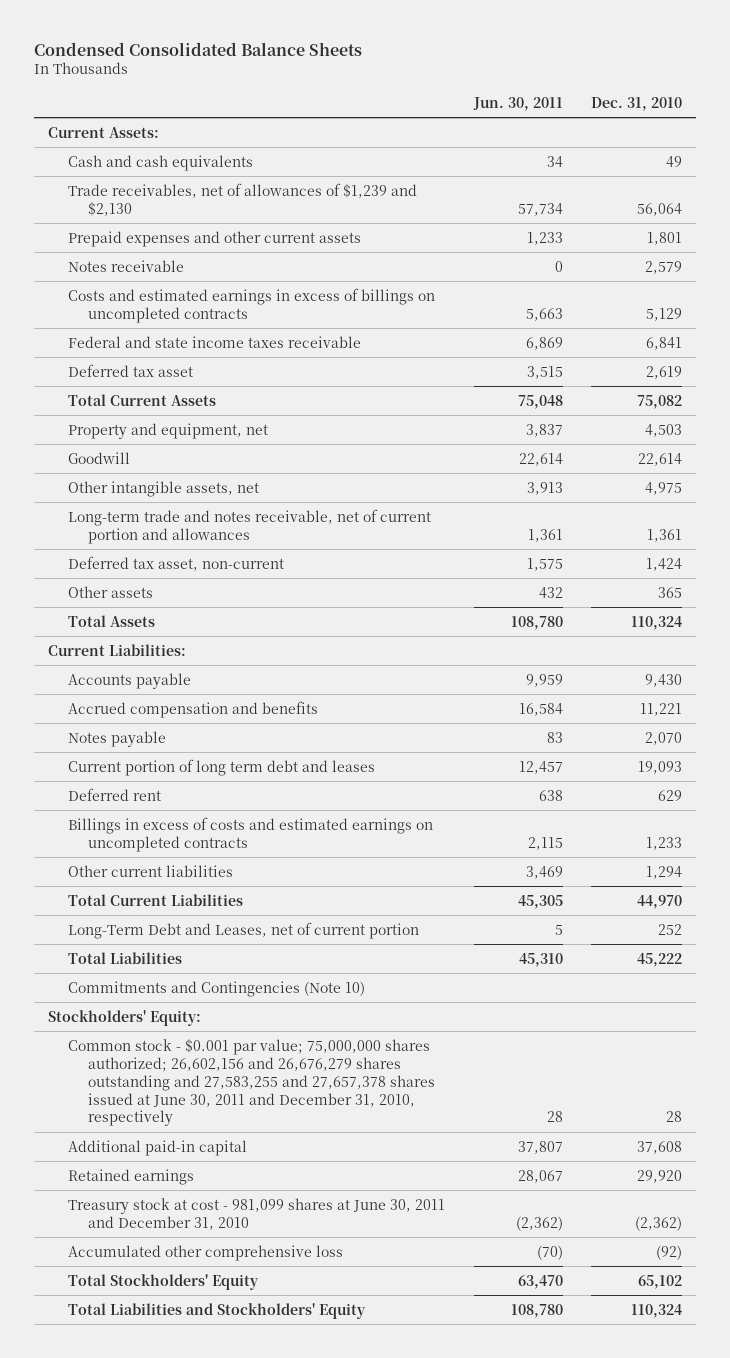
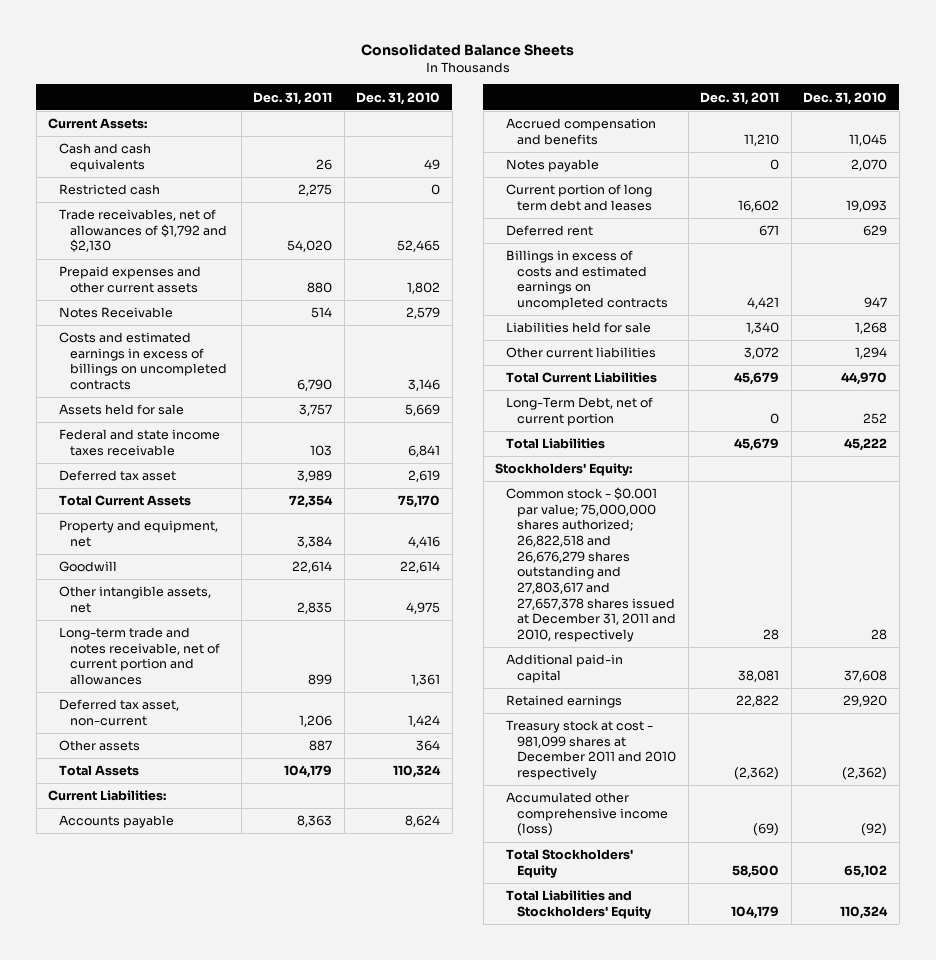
- Condensed Consolidated Balance Sheets
+ Consolidated Balance Sheets
- | Jun. 30, 2011 | Dec. 31, 2010
+ | Dec. 31, 2011 | Dec. 31, 2010
- Trade receivables, net of allowances of $1,239 and $2,130 | 57,734 | 56,064
- Prepaid expenses and other current assets | 1,233 | 1,801
- Notes receivable | 0 | 2,579
- Costs and estimated earnings in excess of billings on uncompleted contracts | 5,663 | 5,129
+ Restricted cash | 2,275 | 0
+ Trade receivables, net of allowances of $1,792 and $2,130 | 54,020 | 52,465
+ Prepaid expenses and other current assets | 880 | 1,802
+ Notes Receivable | 514 | 2,579
+ Costs and estimated earnings in excess of billings on uncompleted contracts | 6,790 | 3,146
+ Assets held for sale | 3,757 | 5,669
- Total Current Assets | 75,048 | 75,082
- Property and equipment, net | 3,837 | 4,503
+ Total Current Assets | 72,354 | 75,170
+ Property and equipment, net | 3,384 | 4,416
- Other assets | 432 | 365
+ Other assets | 887 | 364
- Accounts payable | 9,959 | 9,430
- Accrued compensation and benefits | 16,584 | 11,221
+ Accounts payable | 8,363 | 8,624
+ Accrued compensation and benefits | 11,210 | 11,045
- Billings in excess of costs and estimated earnings on uncompleted contracts | 2,115 | 1,233
+ Billings in excess of costs and estimated earnings on uncompleted contracts | 4,421 | 947
+ Liabilities held for sale | 1,340 | 1,268
- Long-Term Debt and Leases, net of current portion | 5 | 252
+ Long-Term Debt, net of current portion | 0 | 252
- Commitments and Contingencies (Note 10)
- Common stock - $0.001 par value; 75,000,000 shares authorized; 26,602,156 and 26,676,279 shares outstanding and 27,583,255 and 27,657,378 shares issued at June 30, 2011 and December 31, 2010, respectively | 28 | 28
+ Common stock - $0.001 par value; 75,000,000 shares authorized; 26,822,518 and 26,676,279 shares outstanding and 27,803,617 and 27,657,378 shares issued at December 31, 2011 and 2010, respectively | 28 | 28
- Treasury stock at cost - 981,099 shares at June 30, 2011 and December 31, 2010 | (2,362) | (2,362)
- Accumulated other comprehensive loss | (70) | (92)
+ Treasury stock at cost - 981,099 shares at December 2011 and 2010 respectively | (2,362) | (2,362)
+ Accumulated other comprehensive income (loss) | (69) | (92)

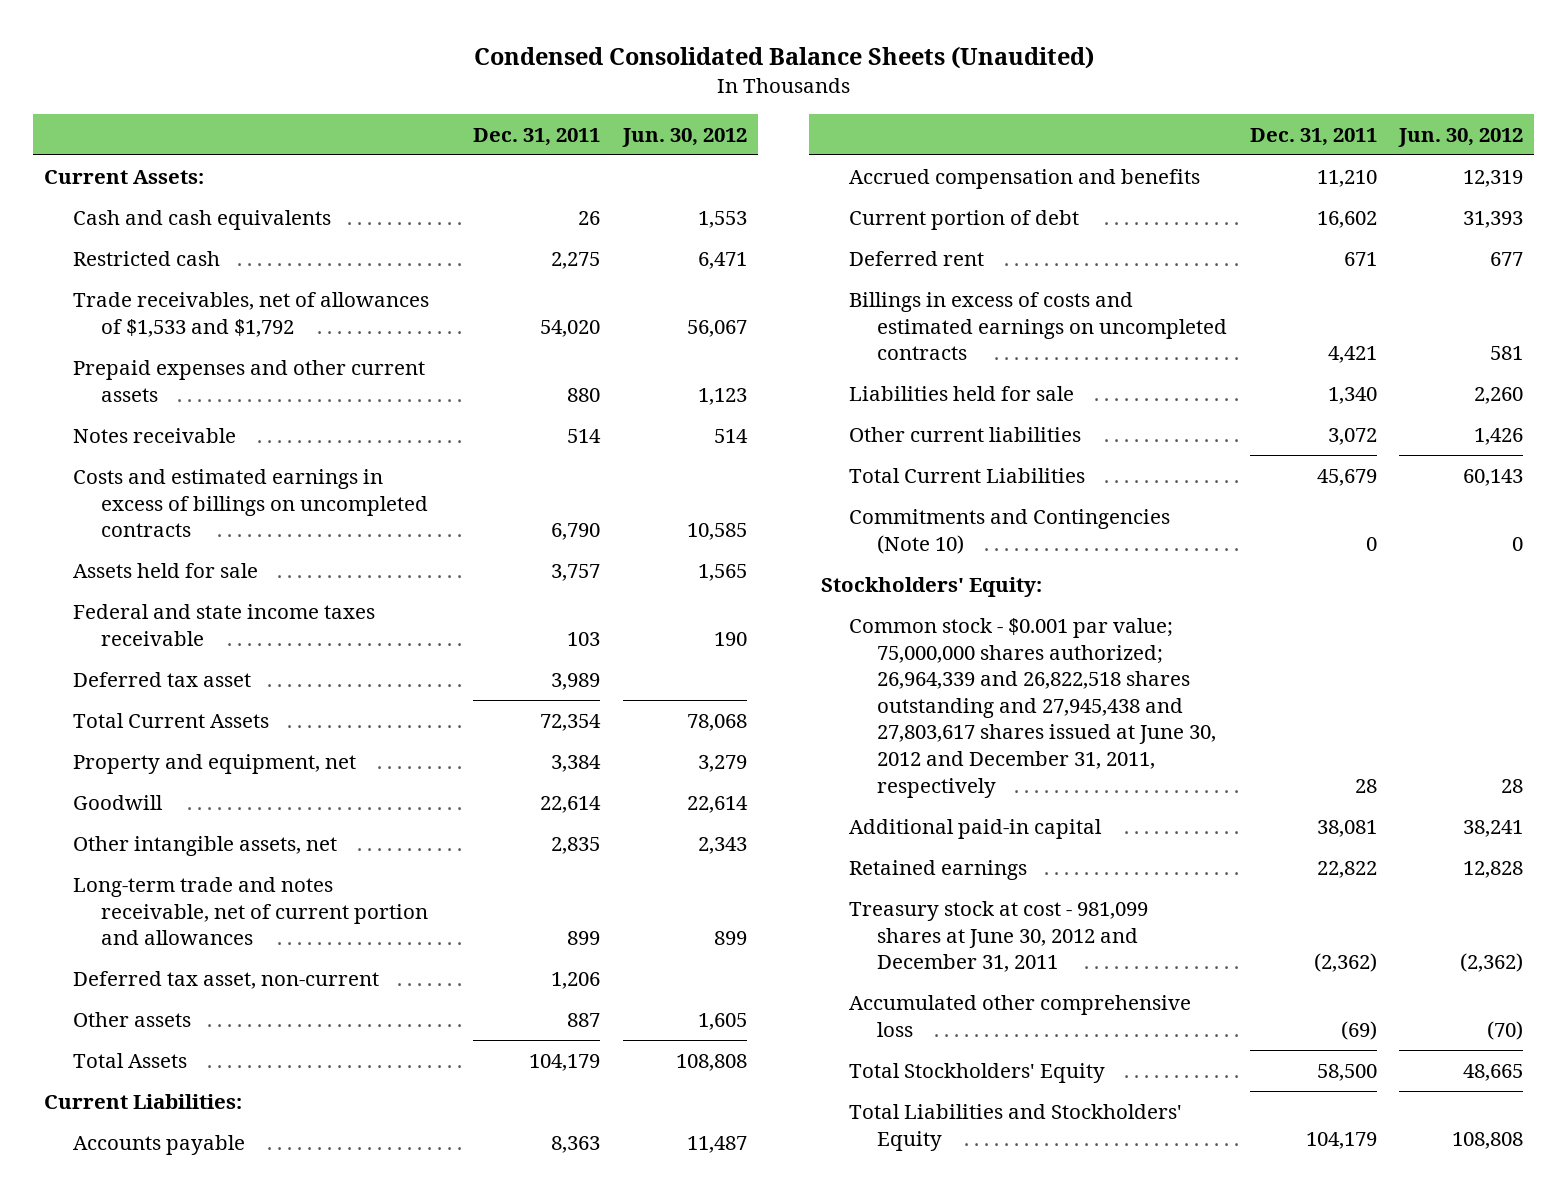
- Consolidated Balance Sheets
+ Condensed Consolidated Balance Sheets (Unaudited)
- | Dec. 31, 2011 | Dec. 31, 2010
+ | Dec. 31, 2011 | Jun. 30, 2012
- Trade receivables, net of allowances of $1,792 and $2,130 | 54,020 | 52,465
+ Trade receivables, net of allowances of $1,533 and $1,792 | 54,020 | 56,067
- Notes Receivable | 514 | 2,579
+ Notes receivable | 514 | 514
- Notes payable | 0 | 2,070
- Current portion of long term debt and leases | 16,602 | 19,093
+ Current portion of debt | 16,602 | 31,393
- Long-Term Debt, net of current portion | 0 | 252
- Total Liabilities | 45,679 | 45,222
+ Commitments and Contingencies (Note 10) | 0 | 0
- Common stock - $0.001 par value; 75,000,000 shares authorized; 26,822,518 and 26,676,279 shares outstanding and 27,803,617 and 27,657,378 shares issued at December 31, 2011 and 2010, respectively | 28 | 28
+ Common stock - $0.001 par value; 75,000,000 shares authorized; 26,964,339 and 26,822,518 shares outstanding and 27,945,438 and 27,803,617 shares issued at June 30, 2012 and December 31, 2011, respectively | 28 | 28
- Treasury stock at cost - 981,099 shares at December 2011 and 2010 respectively | (2,362) | (2,362)
- Accumulated other comprehensive income (loss) | (69) | (92)
+ Treasury stock at cost - 981,099 shares at June 30, 2012 and December 31, 2011 | (2,362) | (2,362)
+ Accumulated other comprehensive loss | (69) | (70)

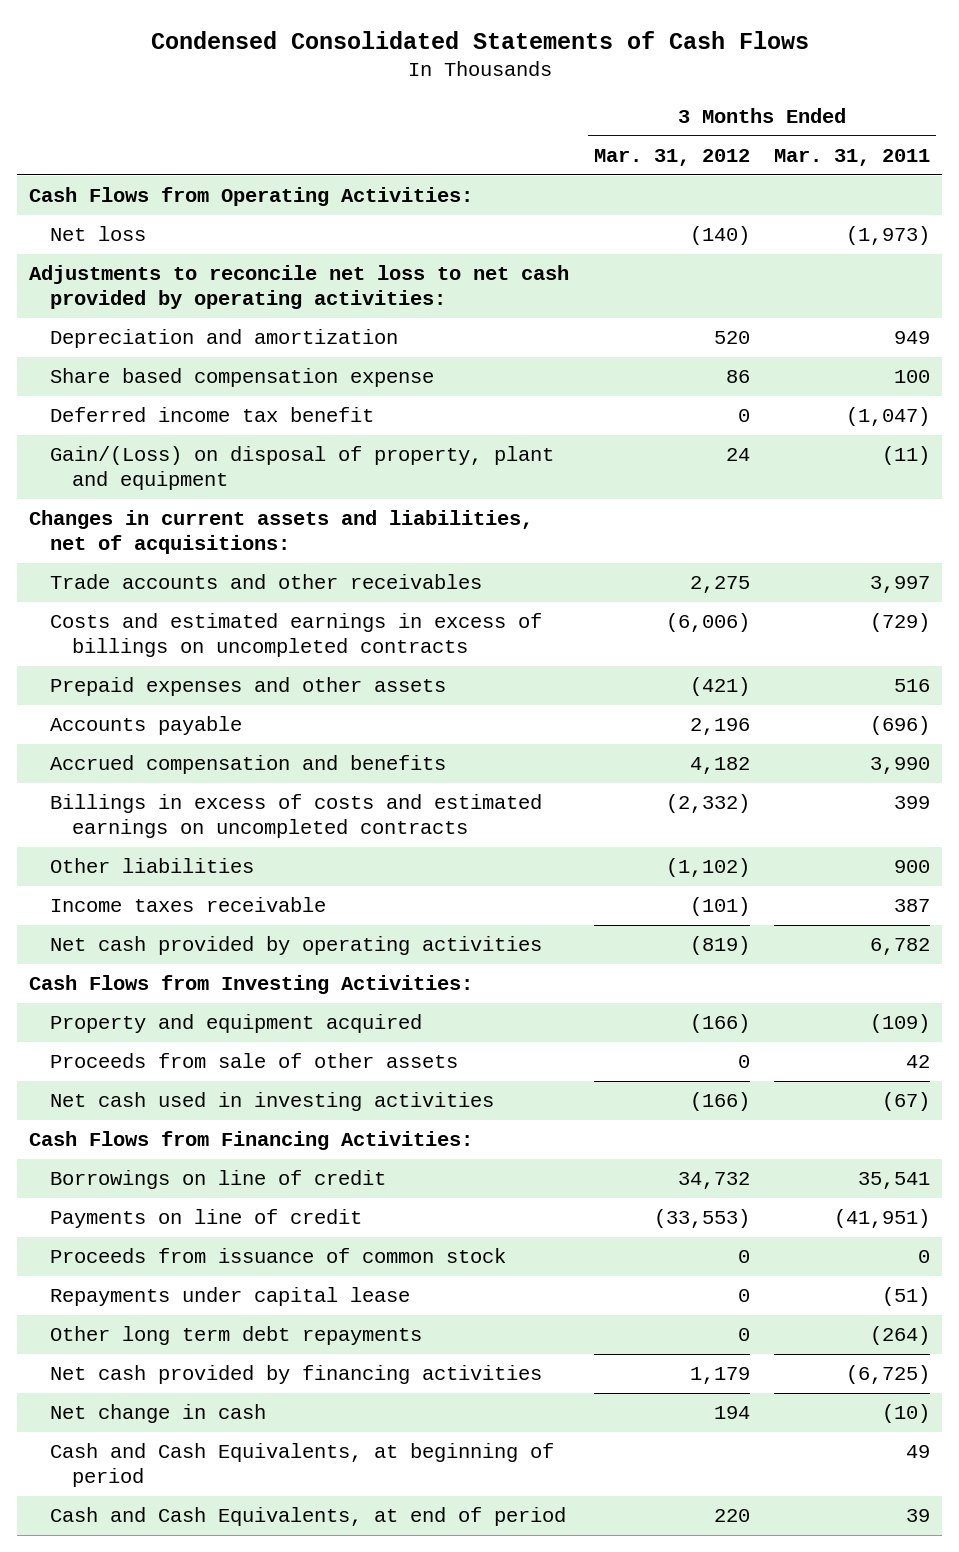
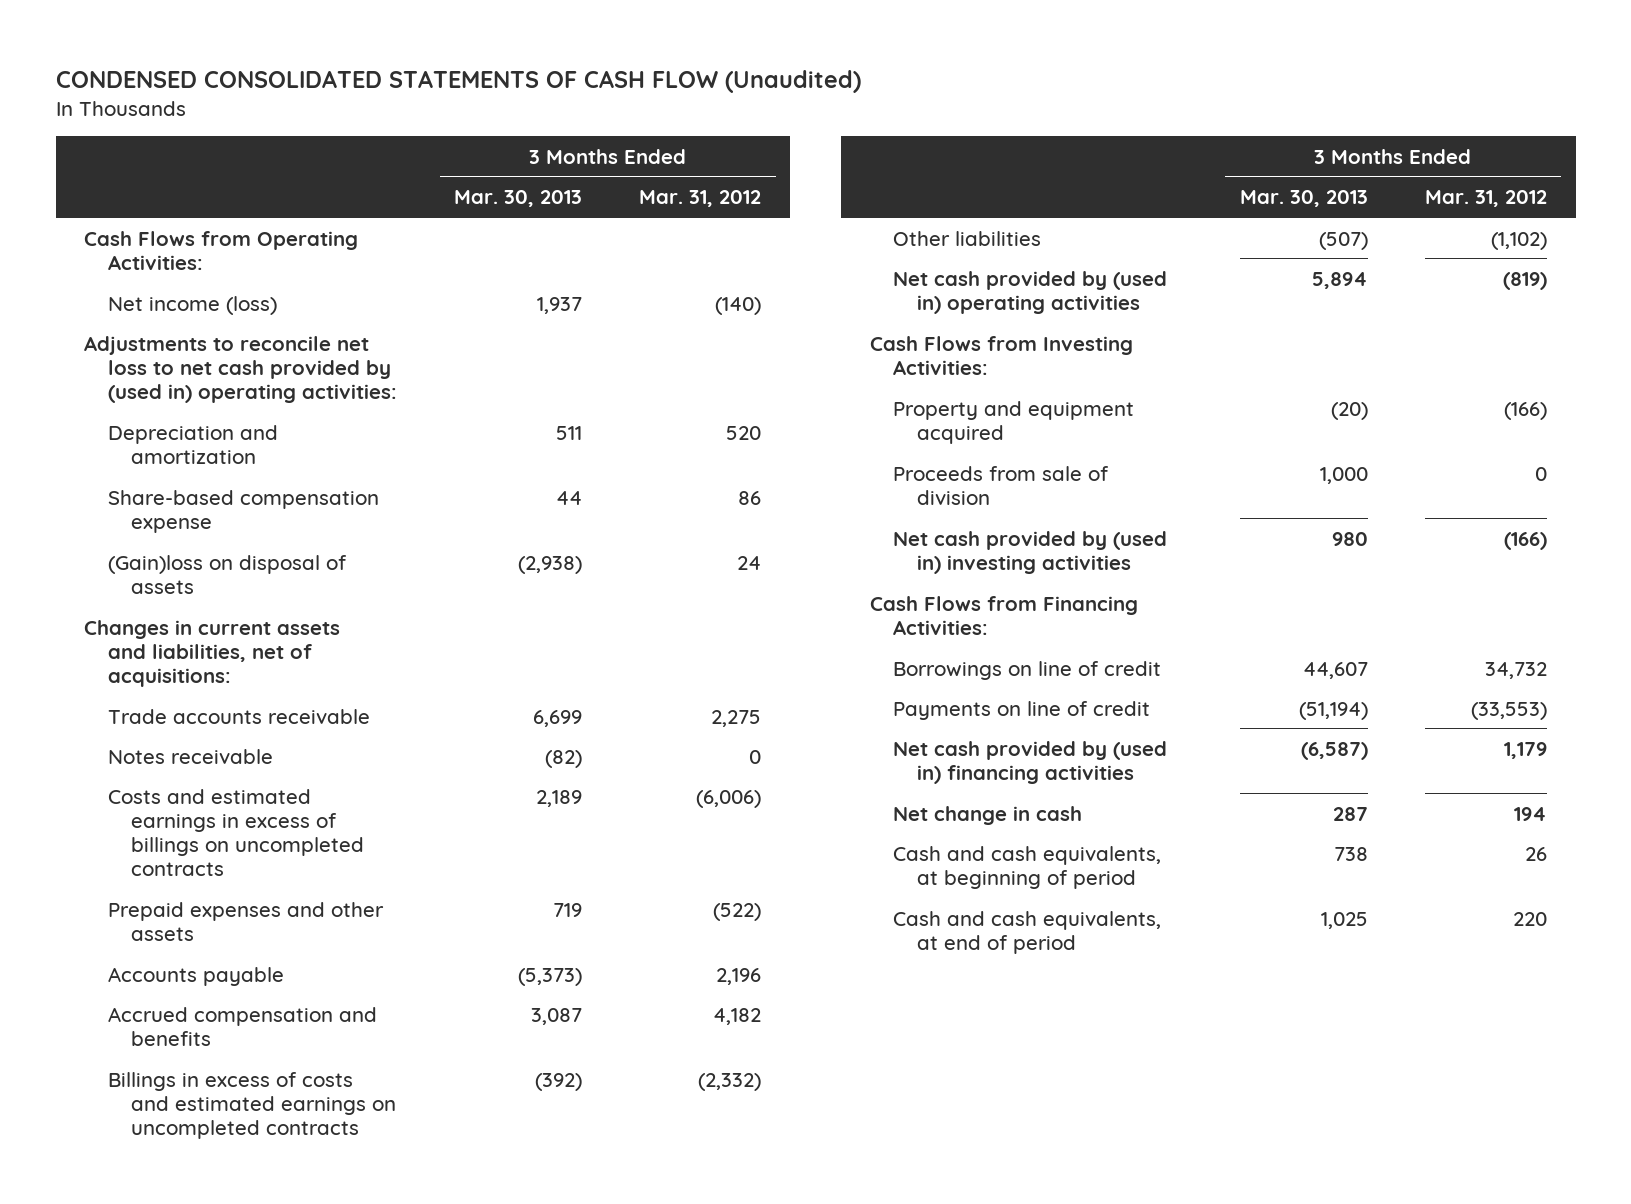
- Condensed Consolidated Statements of Cash Flows
+ CONDENSED CONSOLIDATED STATEMENTS OF CASH FLOW (Unaudited)
- | 3 Months Ended Mar. 31, 2012 | 3 Months Ended Mar. 31, 2011
+ | 3 Months Ended Mar. 30, 2013 | 3 Months Ended Mar. 31, 2012
- Net loss | (140) | (1,973)
- Adjustments to reconcile net loss to net cash provided by operating activities:
+ Net income (loss) | 1,937 | (140)
+ Adjustments to reconcile net loss to net cash provided by (used in) operating activities:
- Share based compensation expense | 86 | 100
- Deferred income tax benefit | 0 | (1,047)
- Gain/(Loss) on disposal of property, plant and equipment | 24 | (11)
+ Share-based compensation expense | 44 | 86
+ (Gain)loss on disposal of assets | (2,938) | 24
- Trade accounts and other receivables | 2,275 | 3,997
+ Trade accounts receivable | 6,699 | 2,275
+ Notes receivable | (82) | 0
- Prepaid expenses and other assets | (421) | 516
+ Prepaid expenses and other assets | 719 | (522)
- Income taxes receivable | (101) | 387
- Net cash provided by operating activities | (819) | 6,782
+ Net cash provided by (used in) operating activities | 5,894 | (819)
- Proceeds from sale of other assets | 0 | 42
- Net cash used in investing activities | (166) | (67)
+ Proceeds from sale of division | 1,000 | 0
+ Net cash provided by (used in) investing activities | 980 | (166)
- Proceeds from issuance of common stock | 0 | 0
- Repayments under capital lease | 0 | (51)
- Other long term debt repayments | 0 | (264)
- Net cash provided by financing activities | 1,179 | (6,725)
+ Net cash provided by (used in) financing activities | (6,587) | 1,179
- Cash and Cash Equivalents, at beginning of period | | 49
- Cash and Cash Equivalents, at end of period | 220 | 39
+ Cash and cash equivalents, at beginning of period | 738 | 26
+ Cash and cash equivalents, at end of period | 1,025 | 220

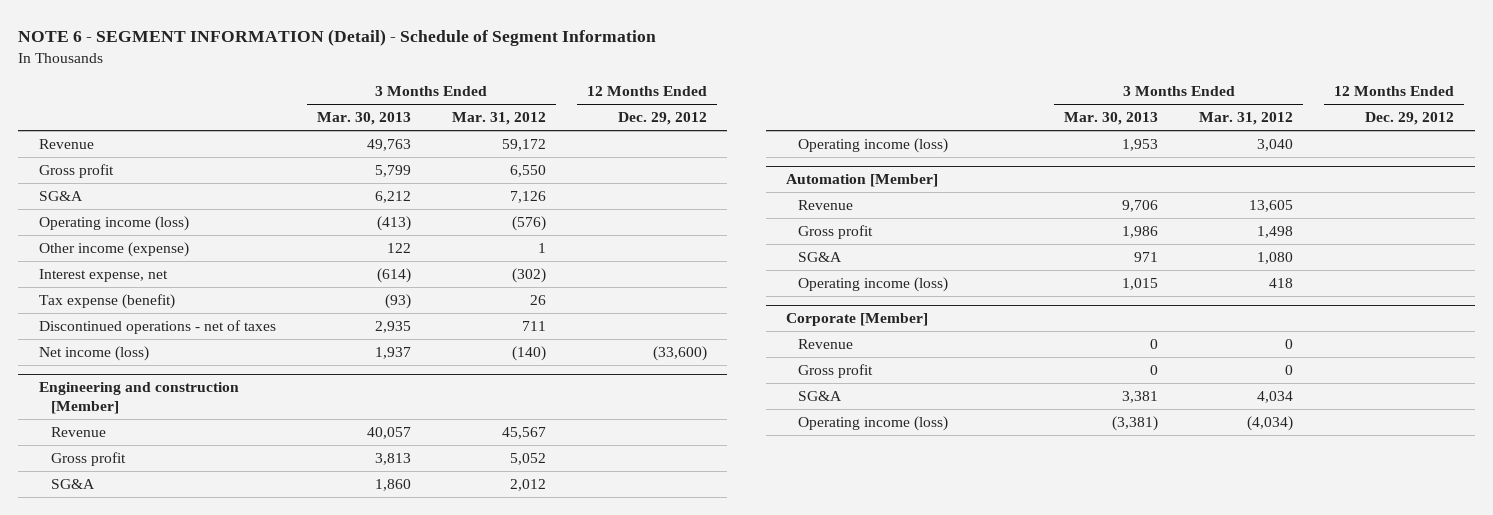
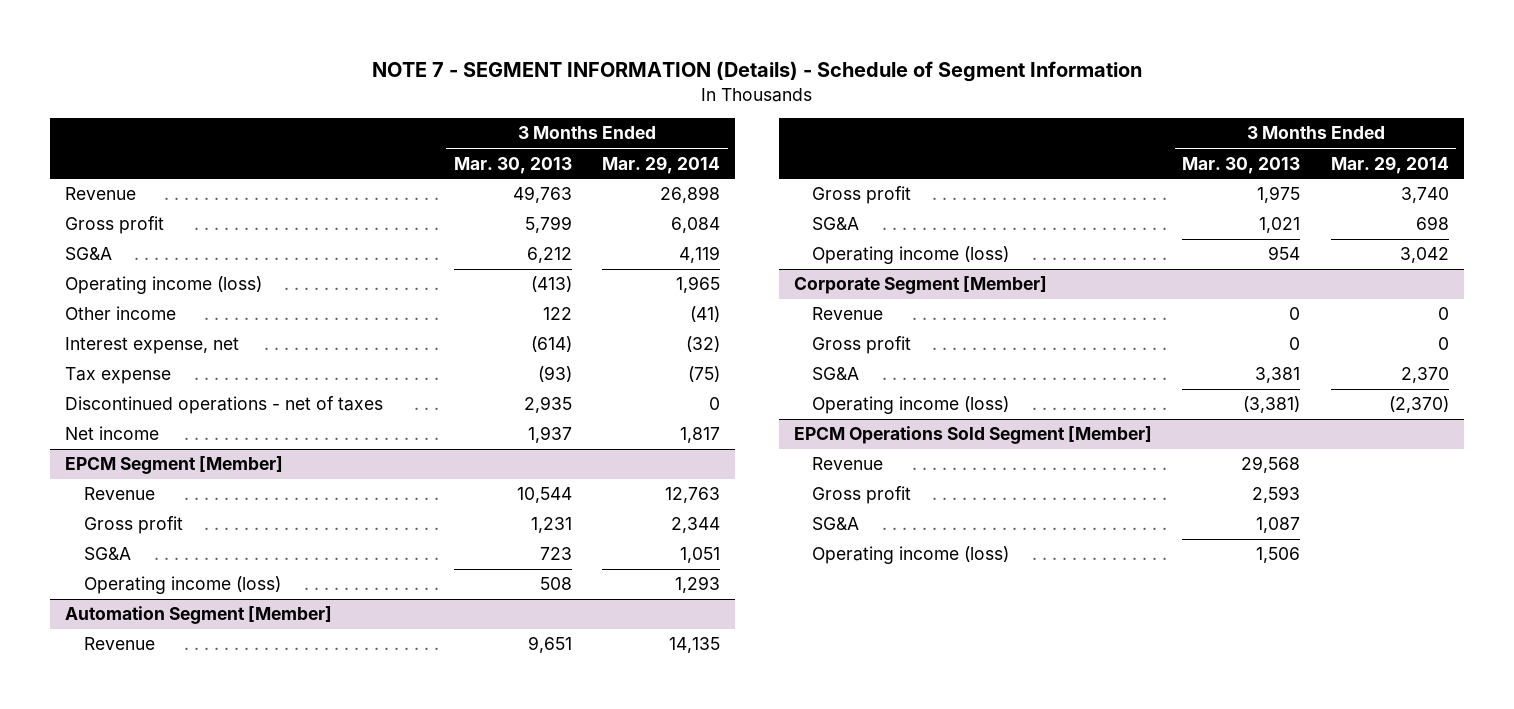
- NOTE 6 - SEGMENT INFORMATION (Detail) - Schedule of Segment Information
+ NOTE 7 - SEGMENT INFORMATION (Details) - Schedule of Segment Information
- | 3 Months Ended Mar. 30, 2013 | 3 Months Ended Mar. 31, 2012 | 12 Months Ended Dec. 29, 2012
+ | 3 Months Ended Mar. 30, 2013 | 3 Months Ended Mar. 29, 2014
- Other income (expense) | 122 | 1 |
+ Other income | 122 | (41)
- Tax expense (benefit) | (93) | 26 |
+ Tax expense | (93) | (75)
- Net income (loss) | 1,937 | (140) | (33,600)
- Engineering and construction [Member]
- Revenue | 40,057 | 45,567 |
- Gross profit | 3,813 | 5,052 |
- SG&A | 1,860 | 2,012 |
- Operating income (loss) | 1,953 | 3,040 |
- Automation [Member]
- Revenue | 9,706 | 13,605 |
- Gross profit | 1,986 | 1,498 |
- SG&A | 971 | 1,080 |
- Operating income (loss) | 1,015 | 418 |
- Corporate [Member]
+ Net income | 1,937 | 1,817
+ EPCM Segment [Member]
+ Revenue | 10,544 | 12,763
+ Gross profit | 1,231 | 2,344
+ SG&A | 723 | 1,051
+ Operating income (loss) | 508 | 1,293
+ Automation Segment [Member]
+ Revenue | 9,651 | 14,135
+ Gross profit | 1,975 | 3,740
+ SG&A | 1,021 | 698
+ Operating income (loss) | 954 | 3,042
+ Corporate Segment [Member]
+ EPCM Operations Sold Segment [Member]
+ Revenue | 29,568 |
+ Gross profit | 2,593 |
+ SG&A | 1,087 |
+ Operating income (loss) | 1,506 |

